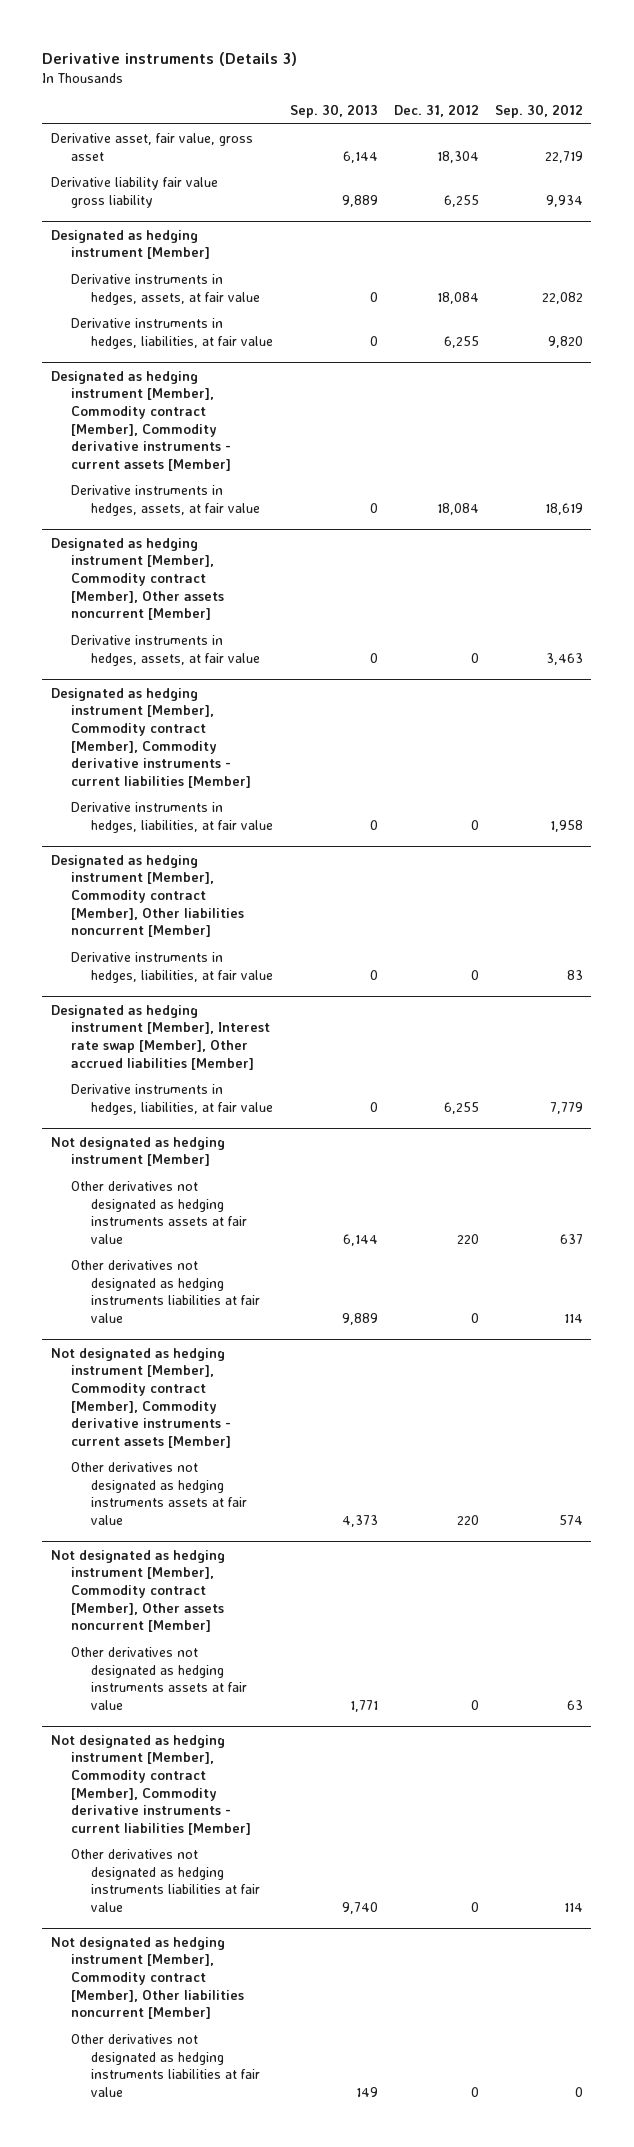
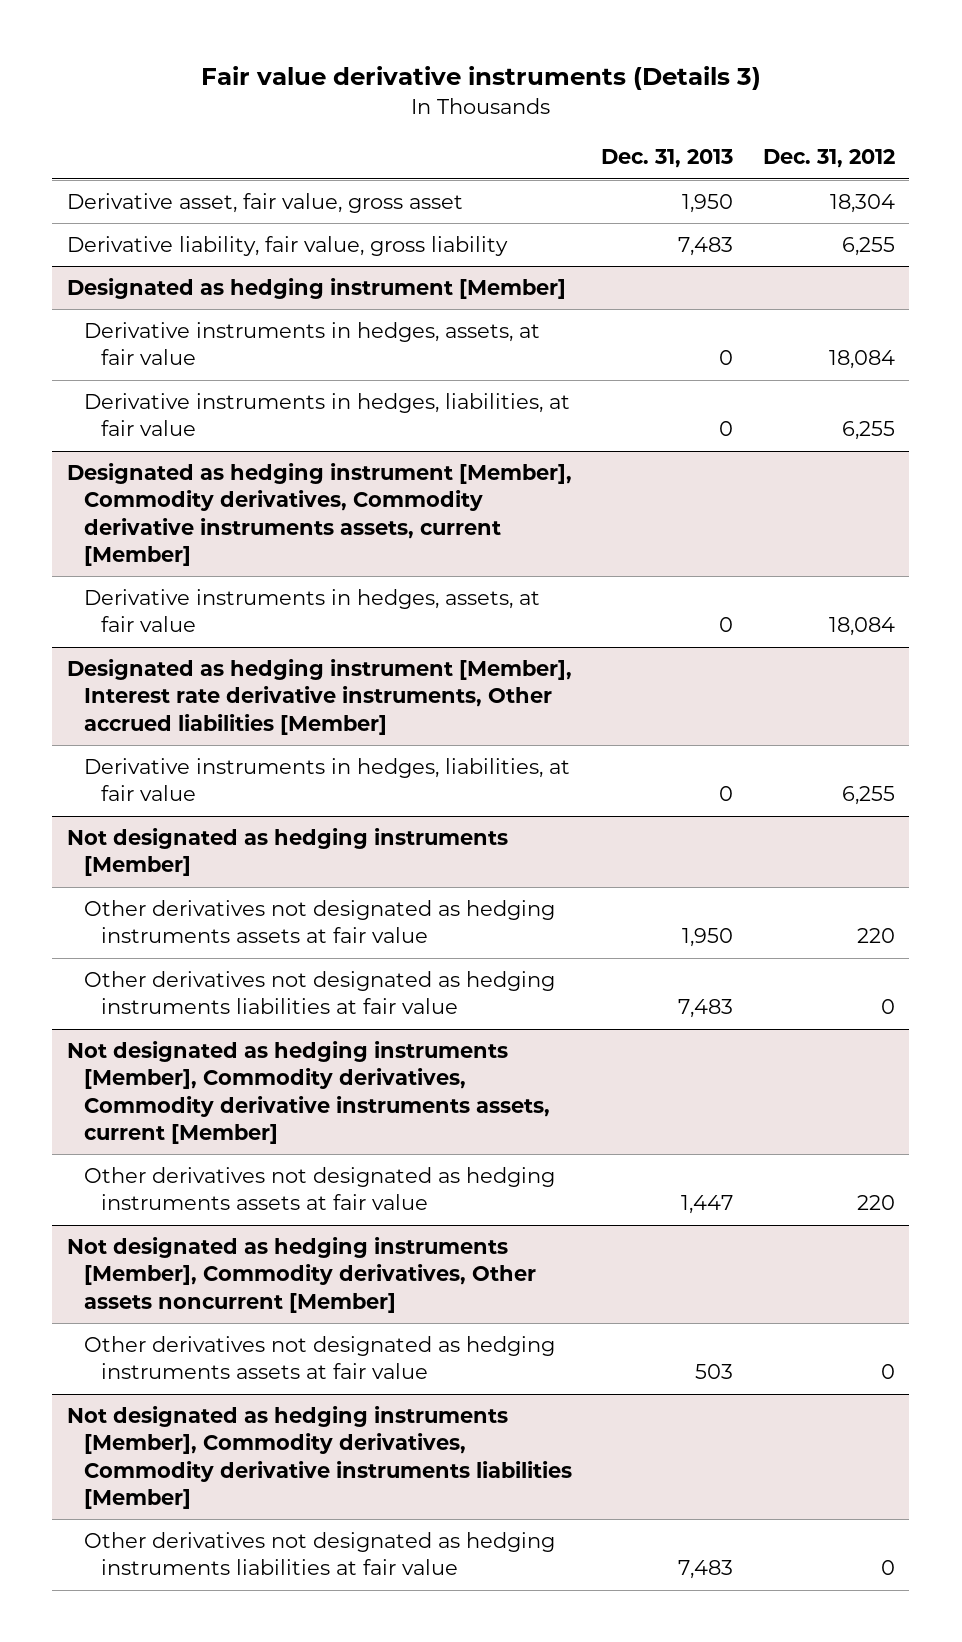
- Derivative instruments (Details 3)
+ Fair value derivative instruments (Details 3)
- | Sep. 30, 2013 | Dec. 31, 2012 | Sep. 30, 2012
+ | Dec. 31, 2013 | Dec. 31, 2012
- Derivative liability fair value gross liability | 9,889 | 6,255 | 9,934
+ Derivative liability, fair value, gross liability | 7,483 | 6,255
- Designated as hedging instrument [Member], Commodity contract [Member], Commodity derivative instruments - current assets [Member]
+ Designated as hedging instrument [Member], Commodity derivatives, Commodity derivative instruments assets, current [Member]
- Designated as hedging instrument [Member], Commodity contract [Member], Other assets noncurrent [Member]
- Derivative instruments in hedges, assets, at fair value | 0 | 0 | 3,463
- Designated as hedging instrument [Member], Commodity contract [Member], Commodity derivative instruments - current liabilities [Member]
- Derivative instruments in hedges, liabilities, at fair value | 0 | 0 | 1,958
- Designated as hedging instrument [Member], Commodity contract [Member], Other liabilities noncurrent [Member]
- Derivative instruments in hedges, liabilities, at fair value | 0 | 0 | 83
- Designated as hedging instrument [Member], Interest rate swap [Member], Other accrued liabilities [Member]
+ Designated as hedging instrument [Member], Interest rate derivative instruments, Other accrued liabilities [Member]
- Not designated as hedging instrument [Member]
+ Not designated as hedging instruments [Member]
- Not designated as hedging instrument [Member], Commodity contract [Member], Commodity derivative instruments - current assets [Member]
+ Not designated as hedging instruments [Member], Commodity derivatives, Commodity derivative instruments assets, current [Member]
- Not designated as hedging instrument [Member], Commodity contract [Member], Other assets noncurrent [Member]
+ Not designated as hedging instruments [Member], Commodity derivatives, Other assets noncurrent [Member]
- Not designated as hedging instrument [Member], Commodity contract [Member], Commodity derivative instruments - current liabilities [Member]
- Other derivatives not designated as hedging instruments liabilities at fair value | 9,740 | 0 | 114
- Not designated as hedging instrument [Member], Commodity contract [Member], Other liabilities noncurrent [Member]
+ Not designated as hedging instruments [Member], Commodity derivatives, Commodity derivative instruments liabilities [Member]

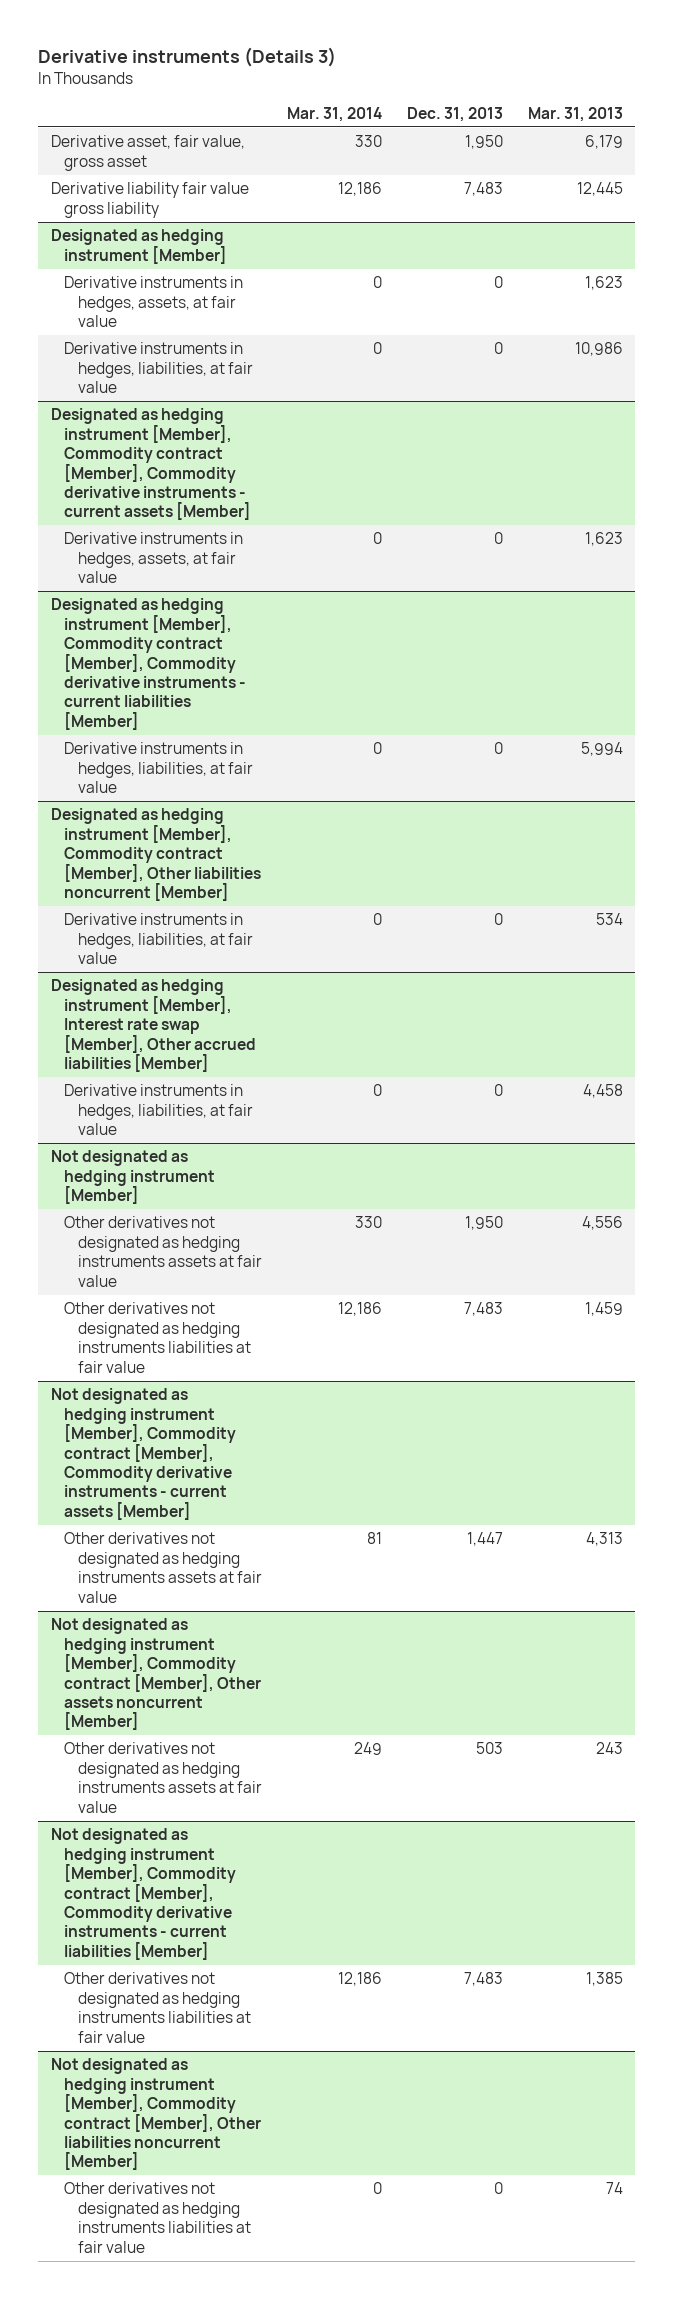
- Fair value derivative instruments (Details 3)
+ Derivative instruments (Details 3)
- | Dec. 31, 2013 | Dec. 31, 2012
+ | Mar. 31, 2014 | Dec. 31, 2013 | Mar. 31, 2013
- Derivative liability, fair value, gross liability | 7,483 | 6,255
+ Derivative liability fair value gross liability | 12,186 | 7,483 | 12,445
- Designated as hedging instrument [Member], Commodity derivatives, Commodity derivative instruments assets, current [Member]
+ Designated as hedging instrument [Member], Commodity contract [Member], Commodity derivative instruments - current assets [Member]
- Designated as hedging instrument [Member], Interest rate derivative instruments, Other accrued liabilities [Member]
+ Designated as hedging instrument [Member], Commodity contract [Member], Commodity derivative instruments - current liabilities [Member]
- Not designated as hedging instruments [Member]
+ Designated as hedging instrument [Member], Commodity contract [Member], Other liabilities noncurrent [Member]
+ Derivative instruments in hedges, liabilities, at fair value | 0 | 0 | 534
+ Designated as hedging instrument [Member], Interest rate swap [Member], Other accrued liabilities [Member]
+ Derivative instruments in hedges, liabilities, at fair value | 0 | 0 | 4,458
+ Not designated as hedging instrument [Member]
- Not designated as hedging instruments [Member], Commodity derivatives, Commodity derivative instruments assets, current [Member]
+ Not designated as hedging instrument [Member], Commodity contract [Member], Commodity derivative instruments - current assets [Member]
- Not designated as hedging instruments [Member], Commodity derivatives, Other assets noncurrent [Member]
+ Not designated as hedging instrument [Member], Commodity contract [Member], Other assets noncurrent [Member]
- Not designated as hedging instruments [Member], Commodity derivatives, Commodity derivative instruments liabilities [Member]
+ Not designated as hedging instrument [Member], Commodity contract [Member], Commodity derivative instruments - current liabilities [Member]
+ Not designated as hedging instrument [Member], Commodity contract [Member], Other liabilities noncurrent [Member]
+ Other derivatives not designated as hedging instruments liabilities at fair value | 0 | 0 | 74

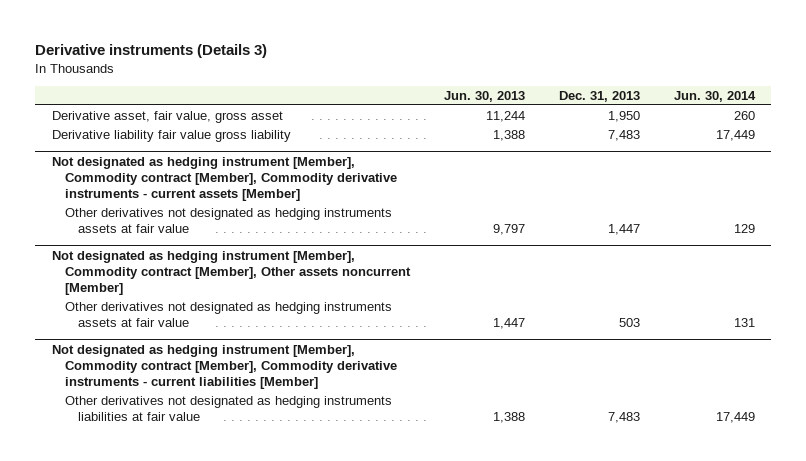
- | Mar. 31, 2014 | Dec. 31, 2013 | Mar. 31, 2013
+ | Jun. 30, 2013 | Dec. 31, 2013 | Jun. 30, 2014
- Designated as hedging instrument [Member]
- Derivative instruments in hedges, assets, at fair value | 0 | 0 | 1,623
- Derivative instruments in hedges, liabilities, at fair value | 0 | 0 | 10,986
- Designated as hedging instrument [Member], Commodity contract [Member], Commodity derivative instruments - current assets [Member]
- Derivative instruments in hedges, assets, at fair value | 0 | 0 | 1,623
- Designated as hedging instrument [Member], Commodity contract [Member], Commodity derivative instruments - current liabilities [Member]
- Derivative instruments in hedges, liabilities, at fair value | 0 | 0 | 5,994
- Designated as hedging instrument [Member], Commodity contract [Member], Other liabilities noncurrent [Member]
- Derivative instruments in hedges, liabilities, at fair value | 0 | 0 | 534
- Designated as hedging instrument [Member], Interest rate swap [Member], Other accrued liabilities [Member]
- Derivative instruments in hedges, liabilities, at fair value | 0 | 0 | 4,458
- Not designated as hedging instrument [Member]
- Other derivatives not designated as hedging instruments assets at fair value | 330 | 1,950 | 4,556
- Other derivatives not designated as hedging instruments liabilities at fair value | 12,186 | 7,483 | 1,459
- Not designated as hedging instrument [Member], Commodity contract [Member], Other liabilities noncurrent [Member]
- Other derivatives not designated as hedging instruments liabilities at fair value | 0 | 0 | 74

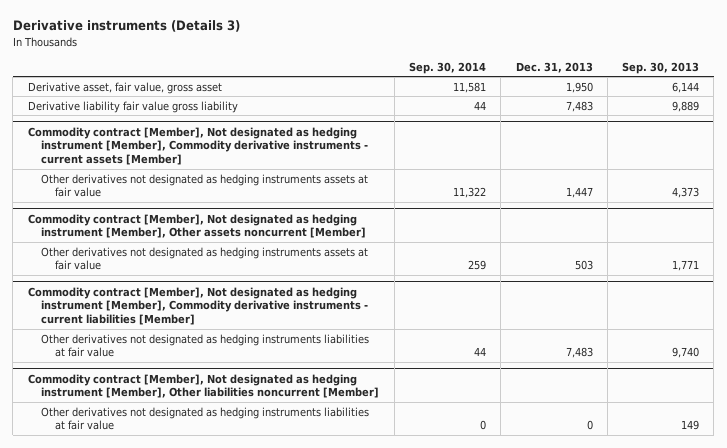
- | Jun. 30, 2013 | Dec. 31, 2013 | Jun. 30, 2014
+ | Sep. 30, 2014 | Dec. 31, 2013 | Sep. 30, 2013
- Not designated as hedging instrument [Member], Commodity contract [Member], Commodity derivative instruments - current assets [Member]
+ Commodity contract [Member], Not designated as hedging instrument [Member], Commodity derivative instruments - current assets [Member]
- Not designated as hedging instrument [Member], Commodity contract [Member], Other assets noncurrent [Member]
+ Commodity contract [Member], Not designated as hedging instrument [Member], Other assets noncurrent [Member]
- Not designated as hedging instrument [Member], Commodity contract [Member], Commodity derivative instruments - current liabilities [Member]
+ Commodity contract [Member], Not designated as hedging instrument [Member], Commodity derivative instruments - current liabilities [Member]
+ Commodity contract [Member], Not designated as hedging instrument [Member], Other liabilities noncurrent [Member]
+ Other derivatives not designated as hedging instruments liabilities at fair value | 0 | 0 | 149

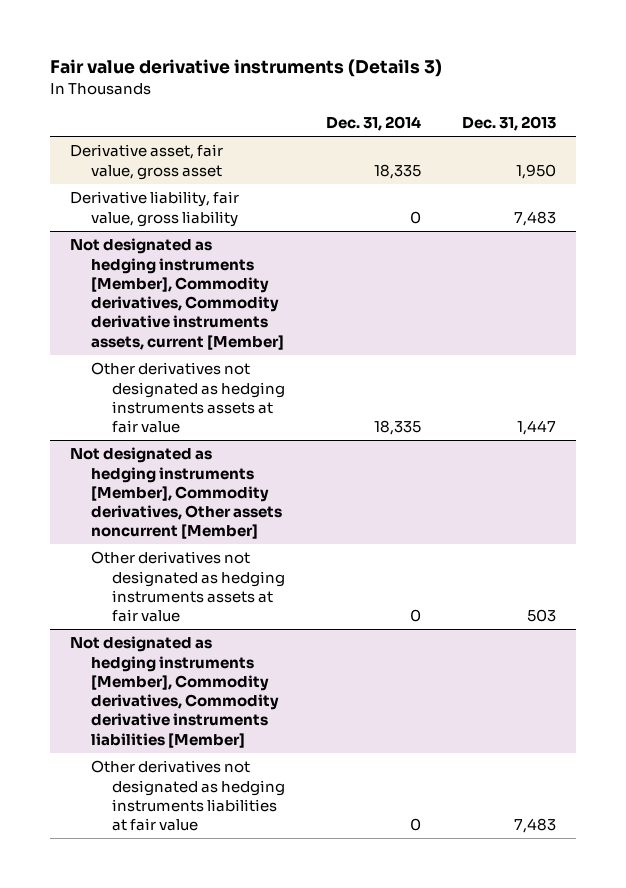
- Derivative instruments (Details 3)
+ Fair value derivative instruments (Details 3)
- | Sep. 30, 2014 | Dec. 31, 2013 | Sep. 30, 2013
+ | Dec. 31, 2014 | Dec. 31, 2013
- Derivative liability fair value gross liability | 44 | 7,483 | 9,889
- Commodity contract [Member], Not designated as hedging instrument [Member], Commodity derivative instruments - current assets [Member]
+ Derivative liability, fair value, gross liability | 0 | 7,483
+ Not designated as hedging instruments [Member], Commodity derivatives, Commodity derivative instruments assets, current [Member]
- Commodity contract [Member], Not designated as hedging instrument [Member], Other assets noncurrent [Member]
+ Not designated as hedging instruments [Member], Commodity derivatives, Other assets noncurrent [Member]
- Commodity contract [Member], Not designated as hedging instrument [Member], Commodity derivative instruments - current liabilities [Member]
+ Not designated as hedging instruments [Member], Commodity derivatives, Commodity derivative instruments liabilities [Member]
- Commodity contract [Member], Not designated as hedging instrument [Member], Other liabilities noncurrent [Member]
- Other derivatives not designated as hedging instruments liabilities at fair value | 0 | 0 | 149

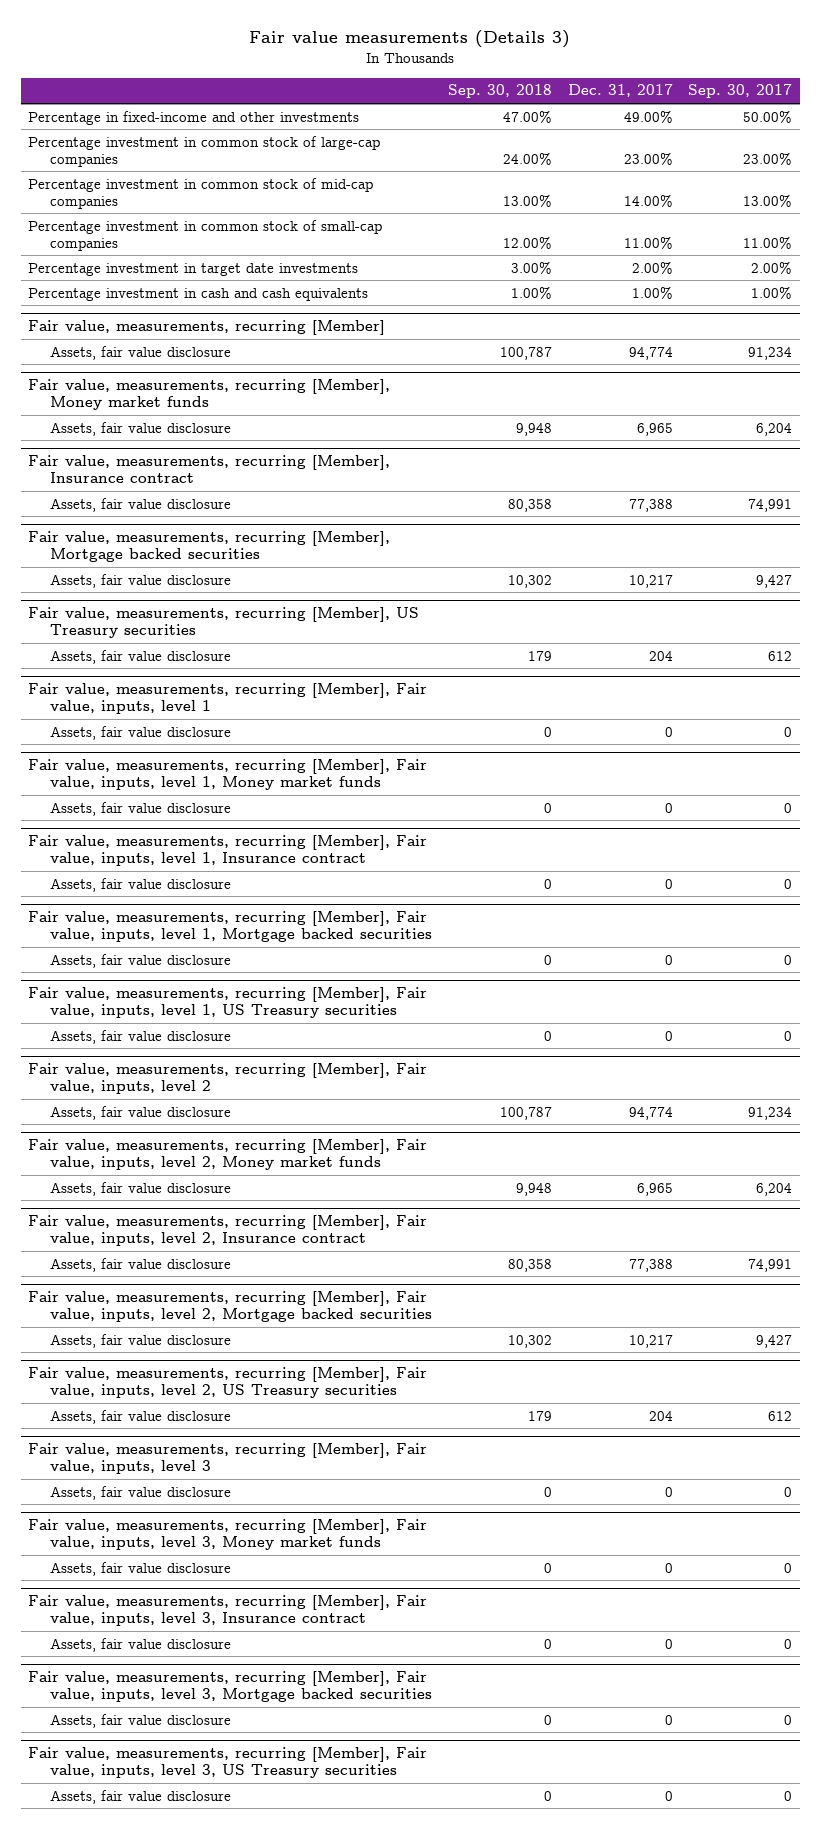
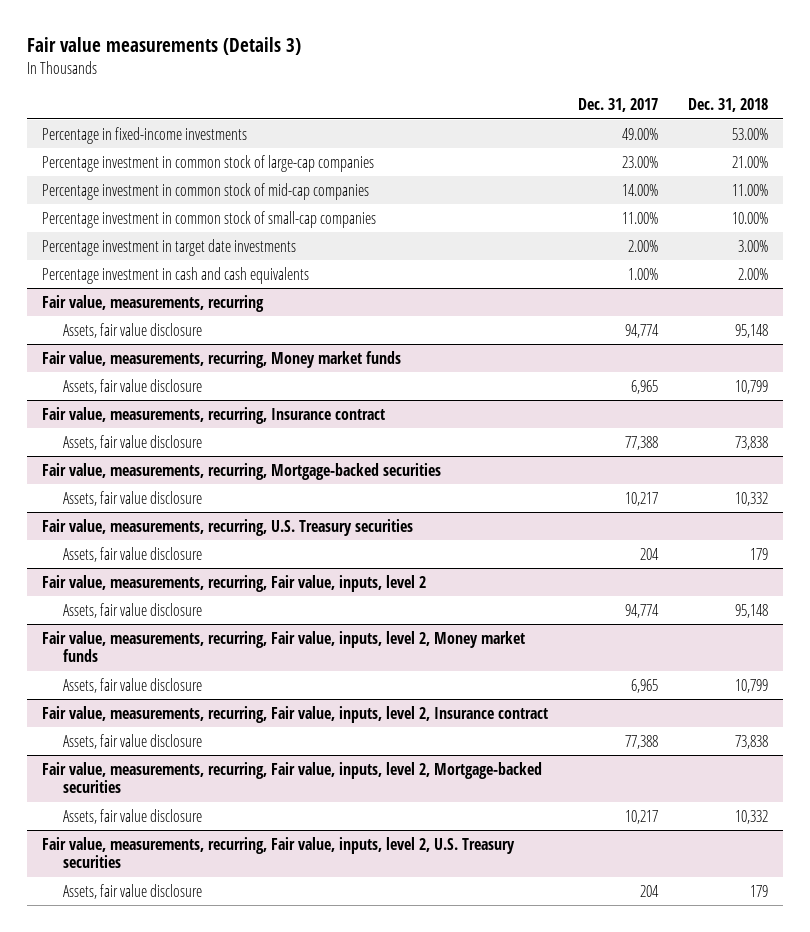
- | Sep. 30, 2018 | Dec. 31, 2017 | Sep. 30, 2017
+ | Dec. 31, 2017 | Dec. 31, 2018
- Percentage in fixed-income and other investments | 47.00% | 49.00% | 50.00%
+ Percentage in fixed-income investments | 49.00% | 53.00%
- Fair value, measurements, recurring [Member]
+ Fair value, measurements, recurring
- Fair value, measurements, recurring [Member], Money market funds
+ Fair value, measurements, recurring, Money market funds
- Fair value, measurements, recurring [Member], Insurance contract
+ Fair value, measurements, recurring, Insurance contract
- Fair value, measurements, recurring [Member], Mortgage backed securities
+ Fair value, measurements, recurring, Mortgage-backed securities
- Fair value, measurements, recurring [Member], US Treasury securities
+ Fair value, measurements, recurring, U.S. Treasury securities
- Fair value, measurements, recurring [Member], Fair value, inputs, level 1
- Assets, fair value disclosure | 0 | 0 | 0
- Fair value, measurements, recurring [Member], Fair value, inputs, level 1, Money market funds
- Assets, fair value disclosure | 0 | 0 | 0
- Fair value, measurements, recurring [Member], Fair value, inputs, level 1, Insurance contract
- Assets, fair value disclosure | 0 | 0 | 0
- Fair value, measurements, recurring [Member], Fair value, inputs, level 1, Mortgage backed securities
- Assets, fair value disclosure | 0 | 0 | 0
- Fair value, measurements, recurring [Member], Fair value, inputs, level 1, US Treasury securities
- Assets, fair value disclosure | 0 | 0 | 0
- Fair value, measurements, recurring [Member], Fair value, inputs, level 2
+ Fair value, measurements, recurring, Fair value, inputs, level 2
- Fair value, measurements, recurring [Member], Fair value, inputs, level 2, Money market funds
+ Fair value, measurements, recurring, Fair value, inputs, level 2, Money market funds
- Fair value, measurements, recurring [Member], Fair value, inputs, level 2, Insurance contract
+ Fair value, measurements, recurring, Fair value, inputs, level 2, Insurance contract
- Fair value, measurements, recurring [Member], Fair value, inputs, level 2, Mortgage backed securities
+ Fair value, measurements, recurring, Fair value, inputs, level 2, Mortgage-backed securities
- Fair value, measurements, recurring [Member], Fair value, inputs, level 2, US Treasury securities
+ Fair value, measurements, recurring, Fair value, inputs, level 2, U.S. Treasury securities
- Fair value, measurements, recurring [Member], Fair value, inputs, level 3
- Assets, fair value disclosure | 0 | 0 | 0
- Fair value, measurements, recurring [Member], Fair value, inputs, level 3, Money market funds
- Assets, fair value disclosure | 0 | 0 | 0
- Fair value, measurements, recurring [Member], Fair value, inputs, level 3, Insurance contract
- Assets, fair value disclosure | 0 | 0 | 0
- Fair value, measurements, recurring [Member], Fair value, inputs, level 3, Mortgage backed securities
- Assets, fair value disclosure | 0 | 0 | 0
- Fair value, measurements, recurring [Member], Fair value, inputs, level 3, US Treasury securities
- Assets, fair value disclosure | 0 | 0 | 0

